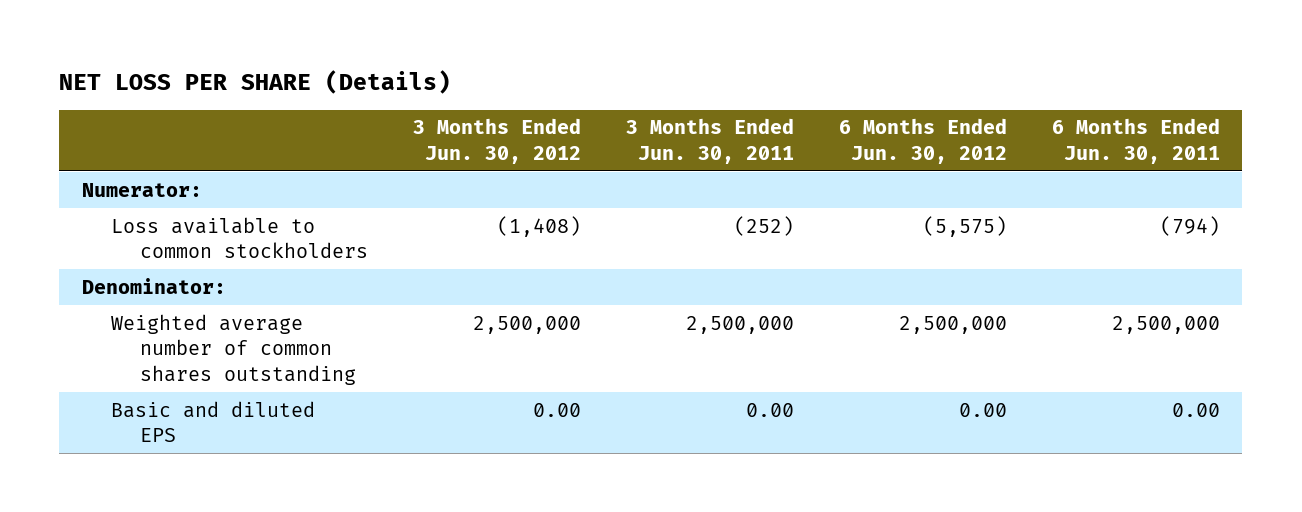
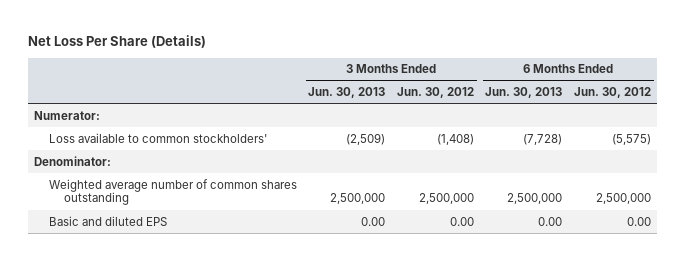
- NET LOSS PER SHARE (Details)
+ Net Loss Per Share (Details)
- | 3 Months Ended Jun. 30, 2012 | 3 Months Ended Jun. 30, 2011 | 6 Months Ended Jun. 30, 2012 | 6 Months Ended Jun. 30, 2011
+ | 3 Months Ended Jun. 30, 2013 | 3 Months Ended Jun. 30, 2012 | 6 Months Ended Jun. 30, 2013 | 6 Months Ended Jun. 30, 2012
- Loss available to common stockholders | (1,408) | (252) | (5,575) | (794)
+ Loss available to common stockholders' | (2,509) | (1,408) | (7,728) | (5,575)

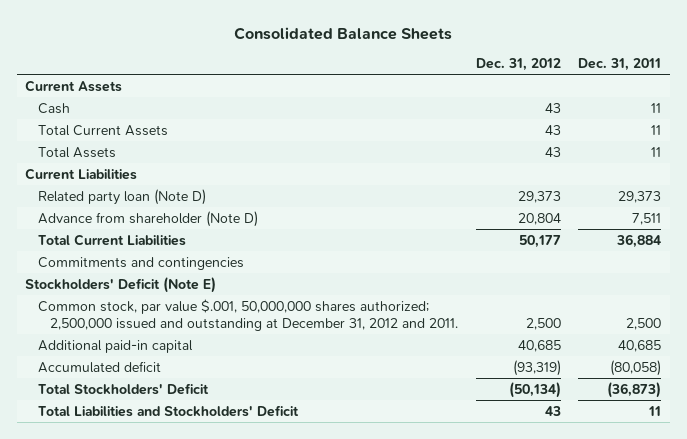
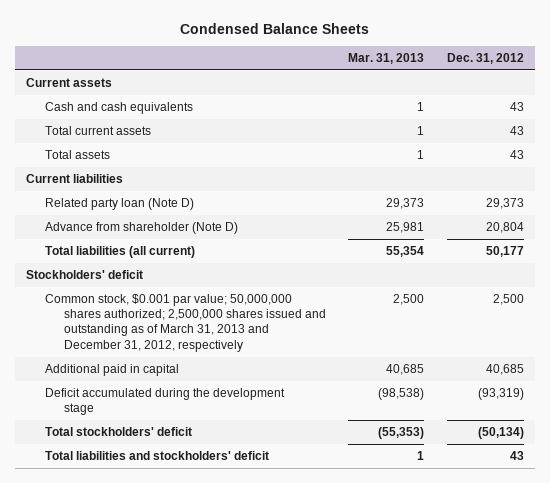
- Consolidated Balance Sheets
+ Condensed Balance Sheets
- | Dec. 31, 2012 | Dec. 31, 2011
+ | Mar. 31, 2013 | Dec. 31, 2012
- Current Assets
- Cash | 43 | 11
- Total Current Assets | 43 | 11
- Total Assets | 43 | 11
- Current Liabilities
+ Current assets
+ Cash and cash equivalents | 1 | 43
+ Total current assets | 1 | 43
+ Total assets | 1 | 43
+ Current liabilities
- Total Current Liabilities | 50,177 | 36,884
- Commitments and contingencies
- Stockholders' Deficit (Note E)
- Common stock, par value $.001, 50,000,000 shares authorized; 2,500,000 issued and outstanding at December 31, 2012 and 2011. | 2,500 | 2,500
- Additional paid-in capital | 40,685 | 40,685
- Accumulated deficit | (93,319) | (80,058)
- Total Stockholders' Deficit | (50,134) | (36,873)
- Total Liabilities and Stockholders' Deficit | 43 | 11
+ Total liabilities (all current) | 55,354 | 50,177
+ Stockholders' deficit
+ Common stock, $0.001 par value; 50,000,000 shares authorized; 2,500,000 shares issued and outstanding as of March 31, 2013 and December 31, 2012, respectively | 2,500 | 2,500
+ Additional paid in capital | 40,685 | 40,685
+ Deficit accumulated during the development stage | (98,538) | (93,319)
+ Total stockholders' deficit | (55,353) | (50,134)
+ Total liabilities and stockholders' deficit | 1 | 43

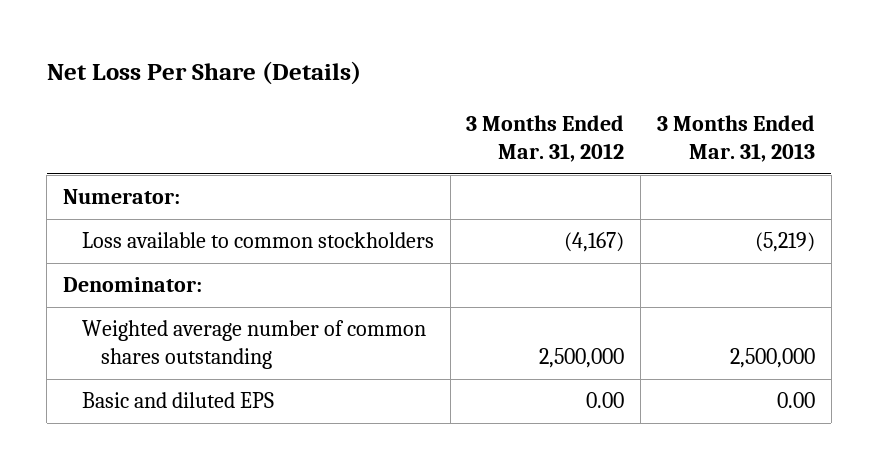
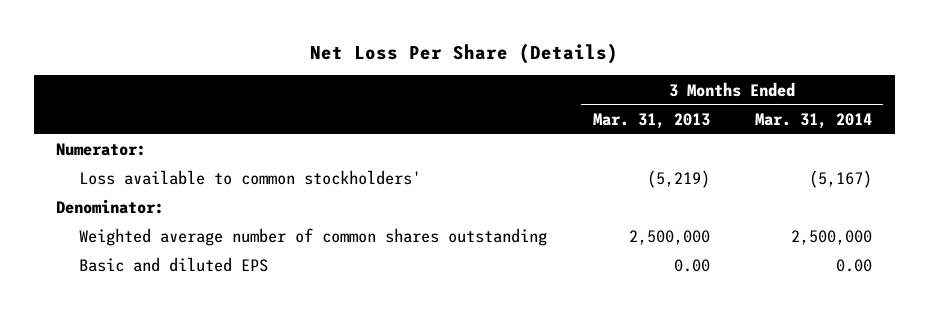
- | 3 Months Ended Mar. 31, 2012 | 3 Months Ended Mar. 31, 2013
+ | 3 Months Ended Mar. 31, 2013 | 3 Months Ended Mar. 31, 2014
- Loss available to common stockholders | (4,167) | (5,219)
+ Loss available to common stockholders' | (5,219) | (5,167)

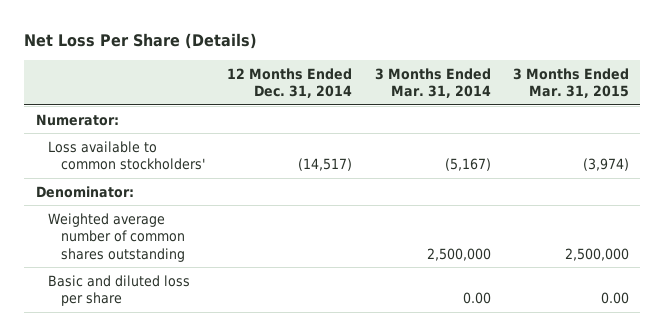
- | 3 Months Ended Mar. 31, 2013 | 3 Months Ended Mar. 31, 2014
+ | 12 Months Ended Dec. 31, 2014 | 3 Months Ended Mar. 31, 2014 | 3 Months Ended Mar. 31, 2015
- Basic and diluted EPS | 0.00 | 0.00
+ Basic and diluted loss per share | | 0.00 | 0.00

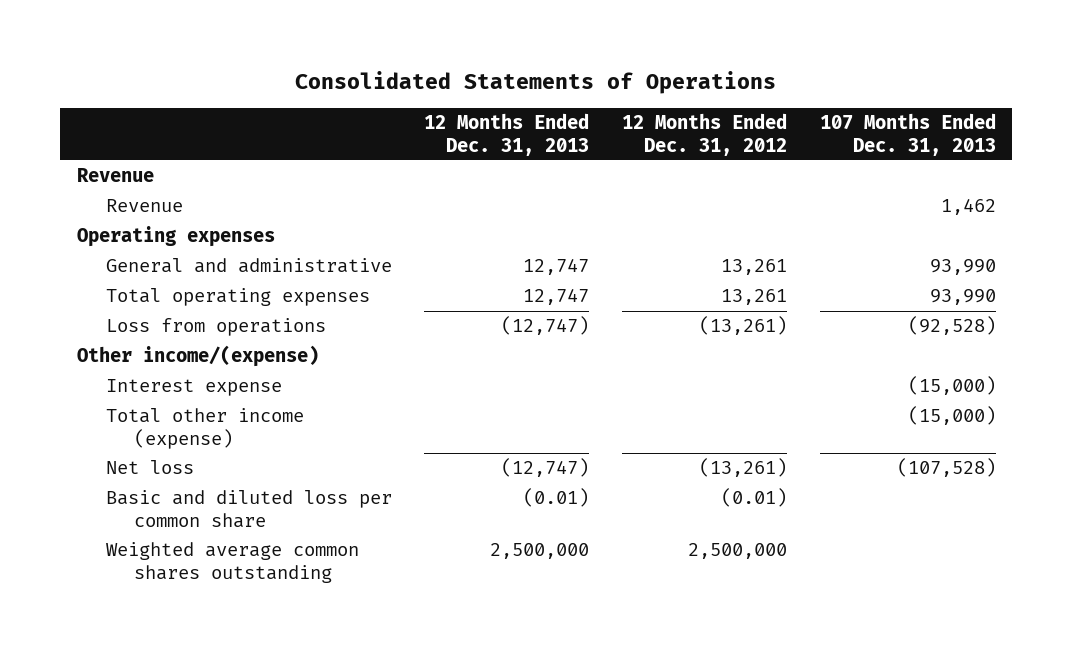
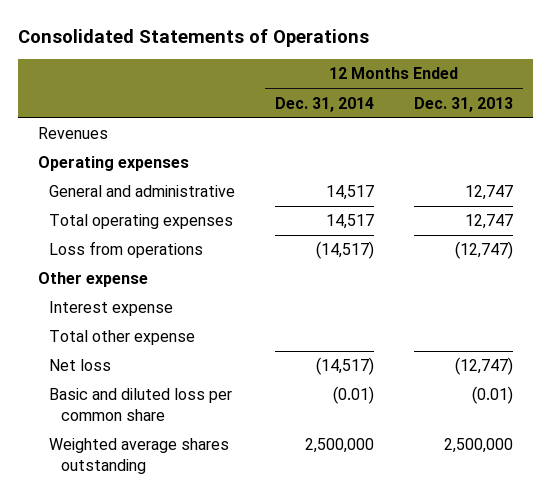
- | 12 Months Ended Dec. 31, 2013 | 12 Months Ended Dec. 31, 2012 | 107 Months Ended Dec. 31, 2013
+ | 12 Months Ended Dec. 31, 2014 | 12 Months Ended Dec. 31, 2013
- Revenue
- Revenue | | | 1,462
+ Revenues
- Other income/(expense)
+ Other expense
- Total other income (expense) | | | (15,000)
+ Total other expense
- Weighted average common shares outstanding | 2,500,000 | 2,500,000 |
+ Weighted average shares outstanding | 2,500,000 | 2,500,000

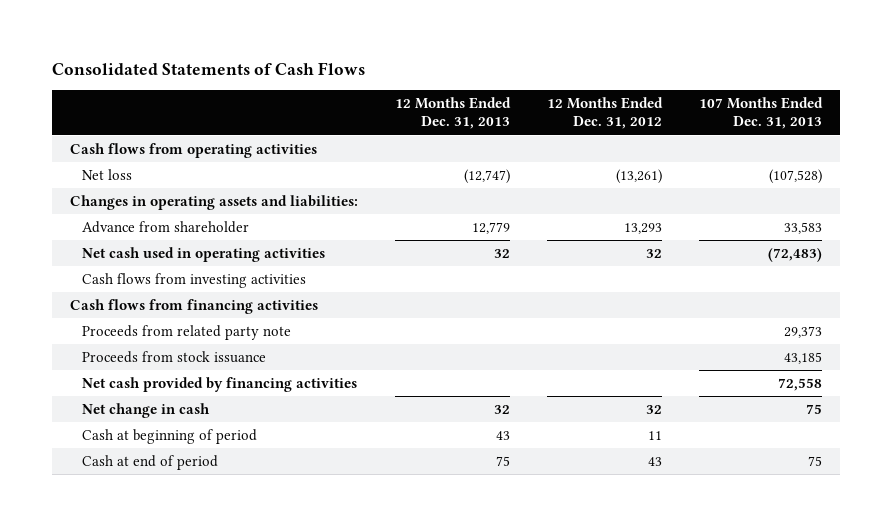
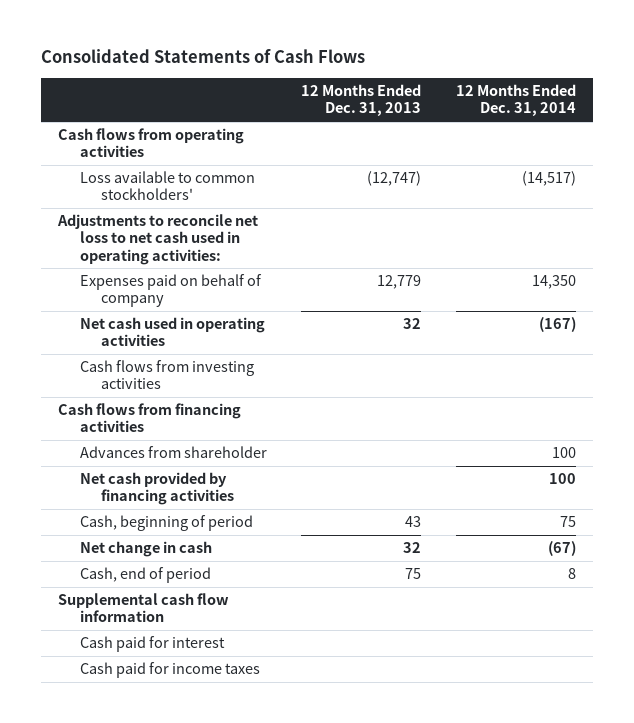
- | 12 Months Ended Dec. 31, 2013 | 12 Months Ended Dec. 31, 2012 | 107 Months Ended Dec. 31, 2013
+ | 12 Months Ended Dec. 31, 2013 | 12 Months Ended Dec. 31, 2014
- Net loss | (12,747) | (13,261) | (107,528)
- Changes in operating assets and liabilities:
- Advance from shareholder | 12,779 | 13,293 | 33,583
+ Loss available to common stockholders' | (12,747) | (14,517)
+ Adjustments to reconcile net loss to net cash used in operating activities:
+ Expenses paid on behalf of company | 12,779 | 14,350
- Proceeds from related party note | | | 29,373
- Proceeds from stock issuance | | | 43,185
+ Advances from shareholder | | 100
+ Cash, beginning of period | 43 | 75
- Cash at beginning of period | 43 | 11 |
- Cash at end of period | 75 | 43 | 75
+ Cash, end of period | 75 | 8
+ Supplemental cash flow information
+ Cash paid for interest
+ Cash paid for income taxes

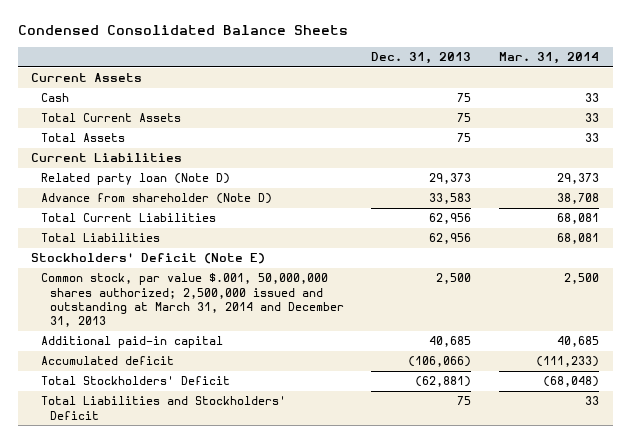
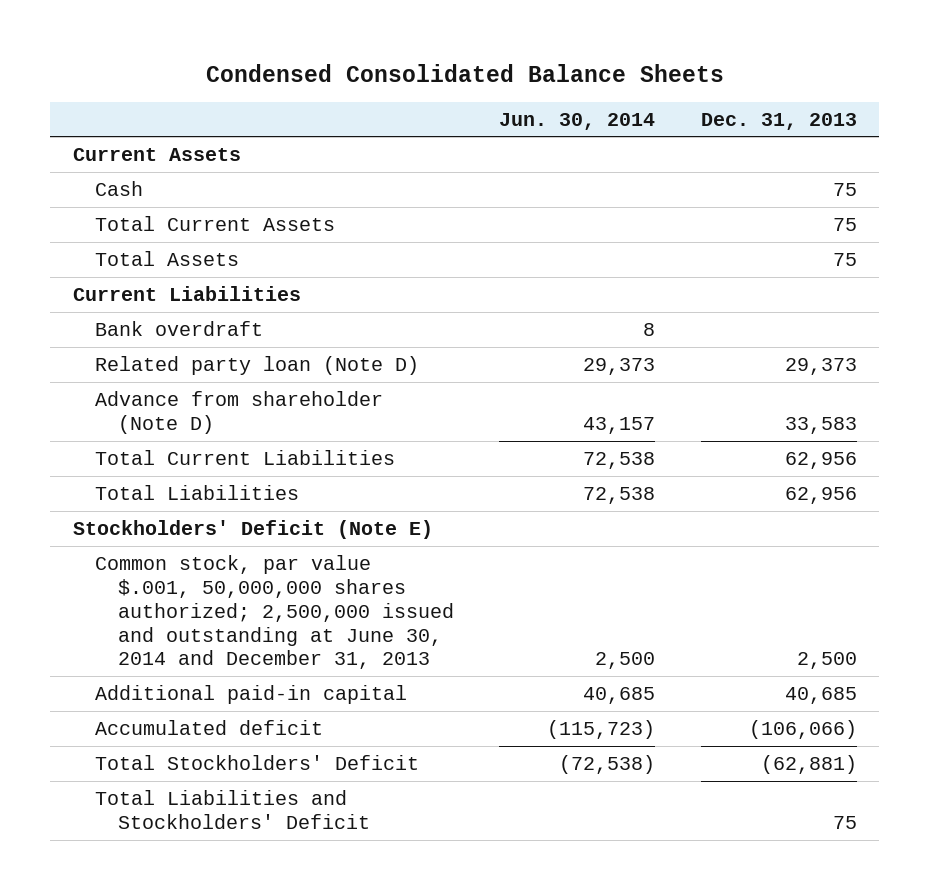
- | Dec. 31, 2013 | Mar. 31, 2014
+ | Jun. 30, 2014 | Dec. 31, 2013
+ Bank overdraft | 8 |
- Common stock, par value $.001, 50,000,000 shares authorized; 2,500,000 issued and outstanding at March 31, 2014 and December 31, 2013 | 2,500 | 2,500
+ Common stock, par value $.001, 50,000,000 shares authorized; 2,500,000 issued and outstanding at June 30, 2014 and December 31, 2013 | 2,500 | 2,500

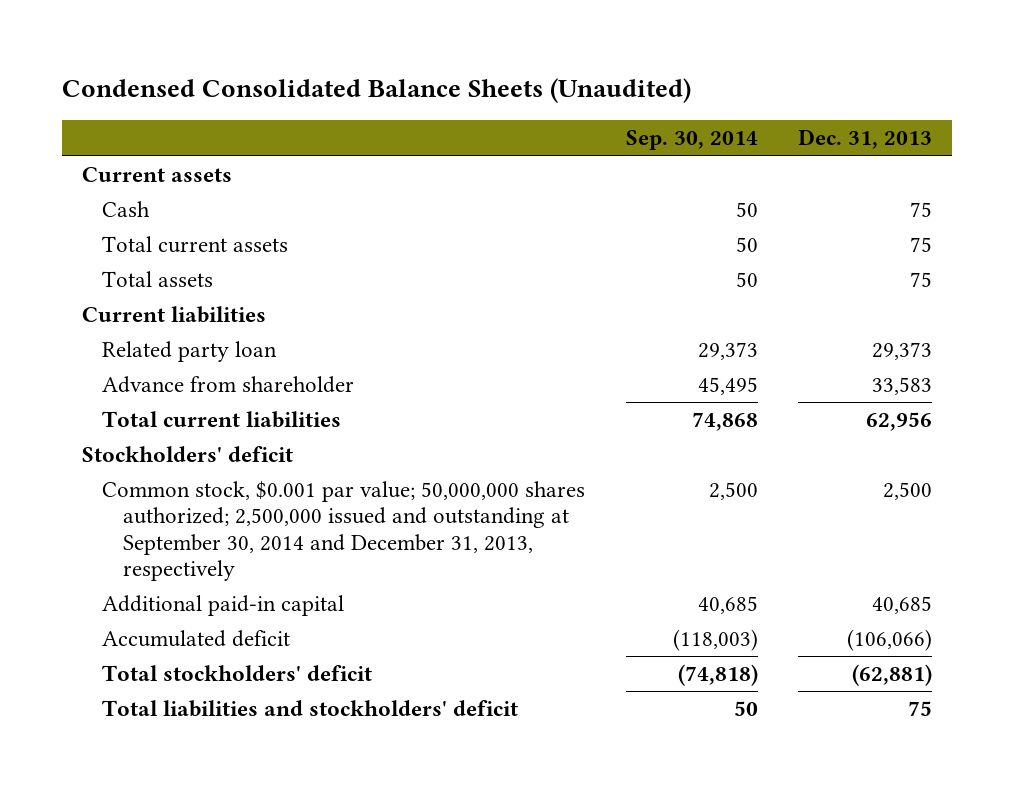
- Condensed Consolidated Balance Sheets
+ Condensed Consolidated Balance Sheets (Unaudited)
- | Jun. 30, 2014 | Dec. 31, 2013
+ | Sep. 30, 2014 | Dec. 31, 2013
- Current Assets
+ Current assets
- Total Current Assets | | 75
- Total Assets | | 75
- Current Liabilities
- Bank overdraft | 8 |
- Related party loan (Note D) | 29,373 | 29,373
- Advance from shareholder (Note D) | 43,157 | 33,583
- Total Current Liabilities | 72,538 | 62,956
- Total Liabilities | 72,538 | 62,956
- Stockholders' Deficit (Note E)
- Common stock, par value $.001, 50,000,000 shares authorized; 2,500,000 issued and outstanding at June 30, 2014 and December 31, 2013 | 2,500 | 2,500
+ Total current assets | 50 | 75
+ Total assets | 50 | 75
+ Current liabilities
+ Related party loan | 29,373 | 29,373
+ Advance from shareholder | 45,495 | 33,583
+ Total current liabilities | 74,868 | 62,956
+ Stockholders' deficit
+ Common stock, $0.001 par value; 50,000,000 shares authorized; 2,500,000 issued and outstanding at September 30, 2014 and December 31, 2013, respectively | 2,500 | 2,500
- Total Stockholders' Deficit | (72,538) | (62,881)
- Total Liabilities and Stockholders' Deficit | | 75
+ Total stockholders' deficit | (74,818) | (62,881)
+ Total liabilities and stockholders' deficit | 50 | 75

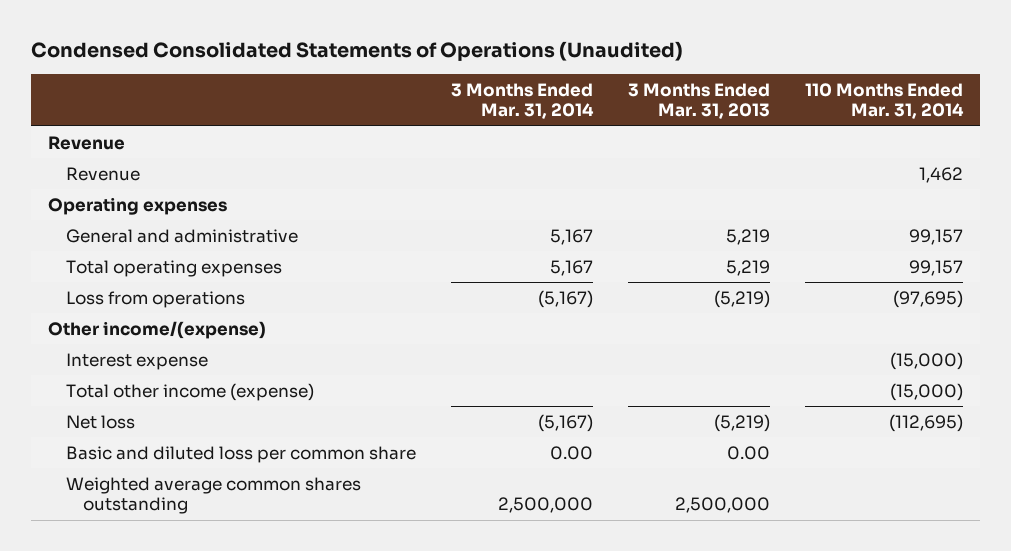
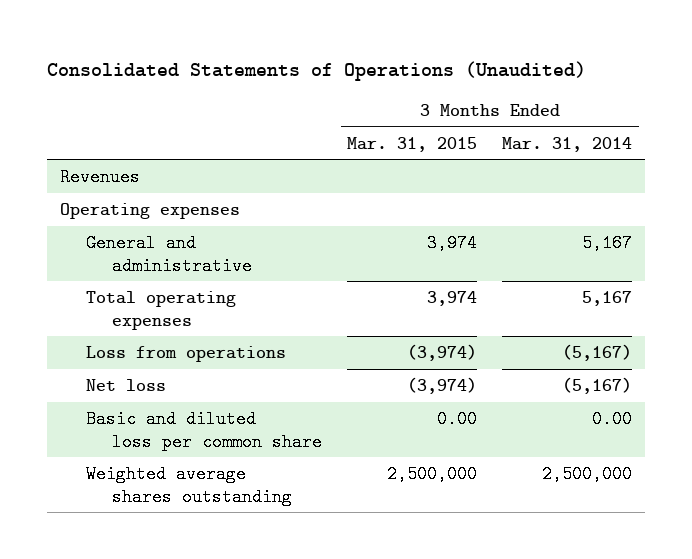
- Condensed Consolidated Statements of Operations (Unaudited)
+ Consolidated Statements of Operations (Unaudited)
- | 3 Months Ended Mar. 31, 2014 | 3 Months Ended Mar. 31, 2013 | 110 Months Ended Mar. 31, 2014
+ | 3 Months Ended Mar. 31, 2015 | 3 Months Ended Mar. 31, 2014
- Revenue
- Revenue | | | 1,462
+ Revenues
- Other income/(expense)
- Interest expense | | | (15,000)
- Total other income (expense) | | | (15,000)
- Weighted average common shares outstanding | 2,500,000 | 2,500,000 |
+ Weighted average shares outstanding | 2,500,000 | 2,500,000

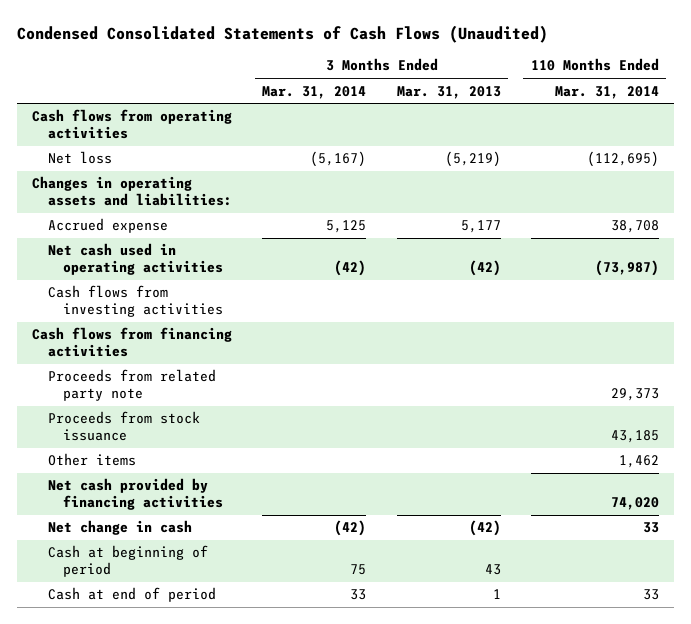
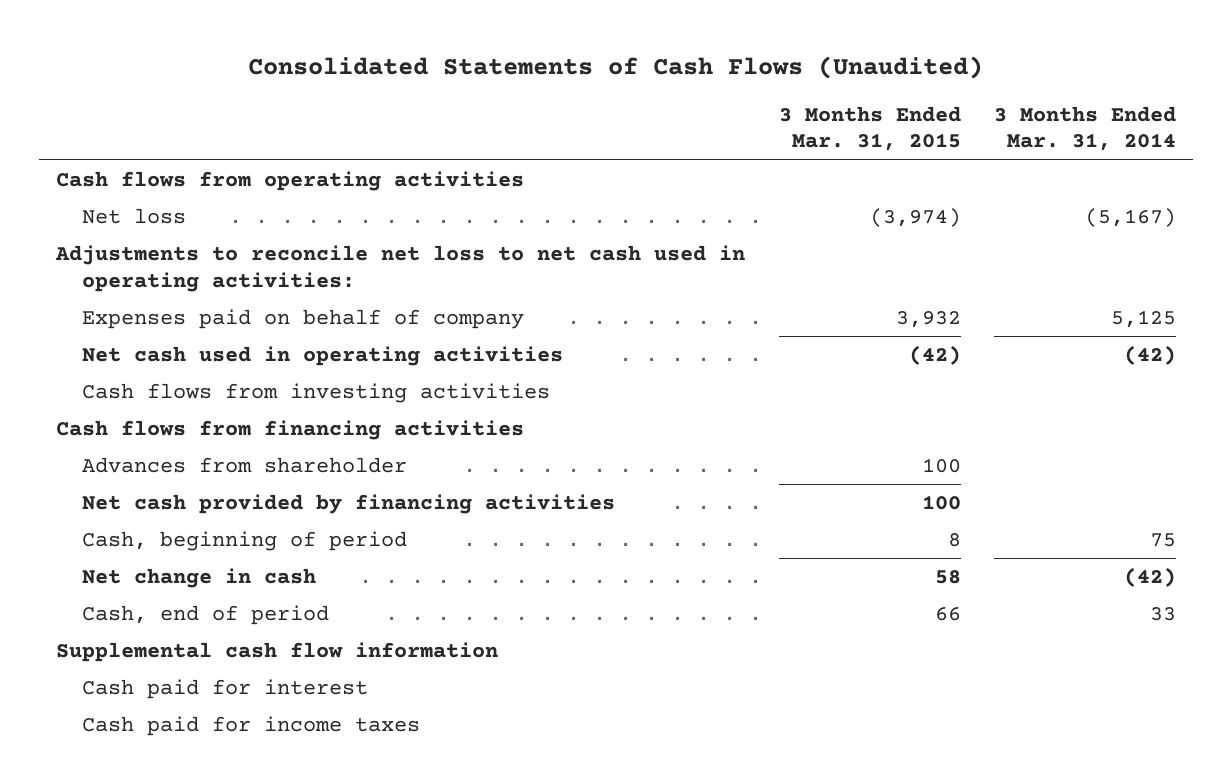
- Condensed Consolidated Statements of Cash Flows (Unaudited)
+ Consolidated Statements of Cash Flows (Unaudited)
- | 3 Months Ended Mar. 31, 2014 | 3 Months Ended Mar. 31, 2013 | 110 Months Ended Mar. 31, 2014
+ | 3 Months Ended Mar. 31, 2015 | 3 Months Ended Mar. 31, 2014
- Changes in operating assets and liabilities:
- Accrued expense | 5,125 | 5,177 | 38,708
+ Adjustments to reconcile net loss to net cash used in operating activities:
+ Expenses paid on behalf of company | 3,932 | 5,125
- Proceeds from related party note | | | 29,373
- Proceeds from stock issuance | | | 43,185
- Other items | | | 1,462
+ Advances from shareholder | 100 |
+ Cash, beginning of period | 8 | 75
- Cash at beginning of period | 75 | 43 |
- Cash at end of period | 33 | 1 | 33
+ Cash, end of period | 66 | 33
+ Supplemental cash flow information
+ Cash paid for interest
+ Cash paid for income taxes

